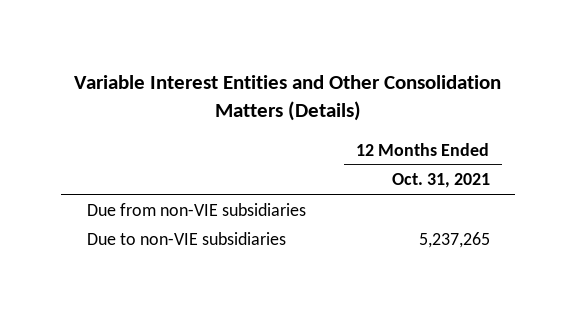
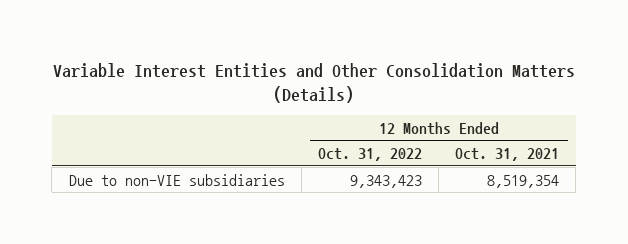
- | 12 Months Ended Oct. 31, 2021
+ | 12 Months Ended Oct. 31, 2022 | 12 Months Ended Oct. 31, 2021
- Due from non-VIE subsidiaries
- Due to non-VIE subsidiaries | 5,237,265
+ Due to non-VIE subsidiaries | 9,343,423 | 8,519,354

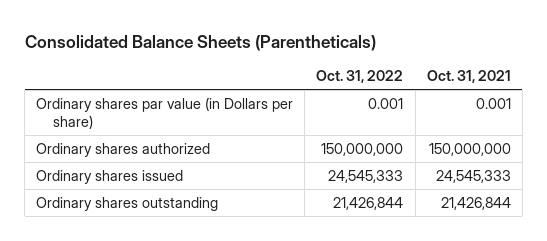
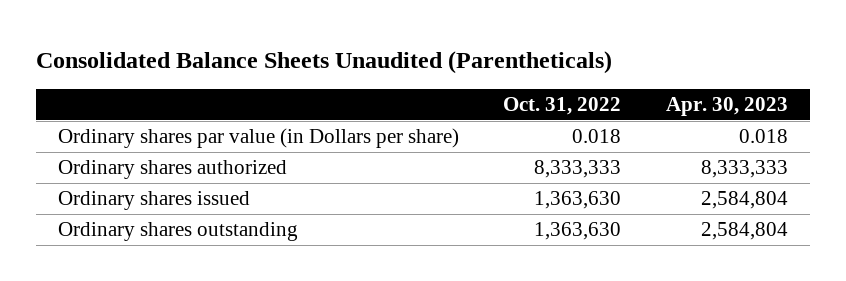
- Consolidated Balance Sheets (Parentheticals)
+ Consolidated Balance Sheets Unaudited (Parentheticals)
- | Oct. 31, 2022 | Oct. 31, 2021
+ | Oct. 31, 2022 | Apr. 30, 2023
- Ordinary shares par value (in Dollars per share) | 0.001 | 0.001
- Ordinary shares authorized | 150,000,000 | 150,000,000
- Ordinary shares issued | 24,545,333 | 24,545,333
- Ordinary shares outstanding | 21,426,844 | 21,426,844
+ Ordinary shares par value (in Dollars per share) | 0.018 | 0.018
+ Ordinary shares authorized | 8,333,333 | 8,333,333
+ Ordinary shares issued | 1,363,630 | 2,584,804
+ Ordinary shares outstanding | 1,363,630 | 2,584,804

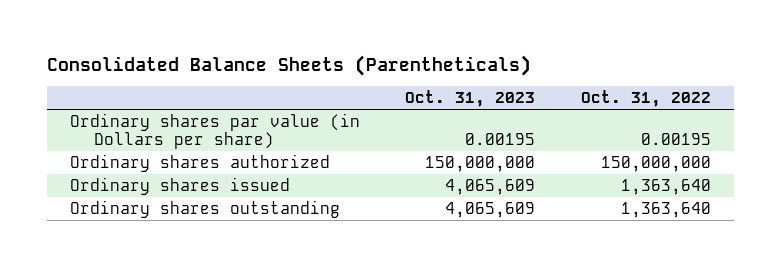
- Consolidated Balance Sheets Unaudited (Parentheticals)
+ Consolidated Balance Sheets (Parentheticals)
- | Oct. 31, 2022 | Apr. 30, 2023
+ | Oct. 31, 2023 | Oct. 31, 2022
- Ordinary shares par value (in Dollars per share) | 0.018 | 0.018
- Ordinary shares authorized | 8,333,333 | 8,333,333
- Ordinary shares issued | 1,363,630 | 2,584,804
- Ordinary shares outstanding | 1,363,630 | 2,584,804
+ Ordinary shares par value (in Dollars per share) | 0.00195 | 0.00195
+ Ordinary shares authorized | 150,000,000 | 150,000,000
+ Ordinary shares issued | 4,065,609 | 1,363,640
+ Ordinary shares outstanding | 4,065,609 | 1,363,640

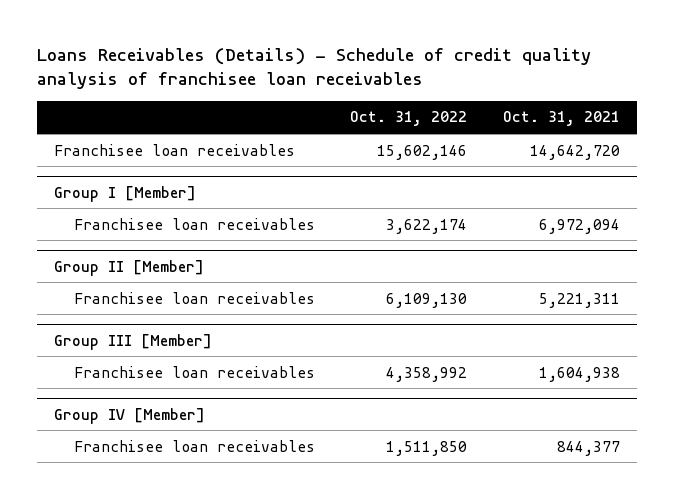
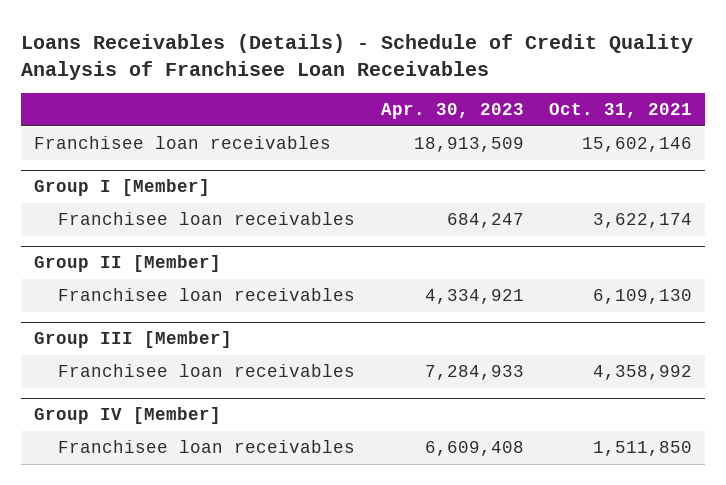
- Loans Receivables (Details) - Schedule of credit quality analysis of franchisee loan receivables
+ Loans Receivables (Details) - Schedule of Credit Quality Analysis of Franchisee Loan Receivables
- | Oct. 31, 2022 | Oct. 31, 2021
+ | Apr. 30, 2023 | Oct. 31, 2021
- Franchisee loan receivables | 15,602,146 | 14,642,720
+ Franchisee loan receivables | 18,913,509 | 15,602,146
@ Group I [Member]
- Franchisee loan receivables | 3,622,174 | 6,972,094
+ Franchisee loan receivables | 684,247 | 3,622,174
@ Group II [Member]
- Franchisee loan receivables | 6,109,130 | 5,221,311
+ Franchisee loan receivables | 4,334,921 | 6,109,130
@ Group III [Member]
- Franchisee loan receivables | 4,358,992 | 1,604,938
+ Franchisee loan receivables | 7,284,933 | 4,358,992
@ Group IV [Member]
- Franchisee loan receivables | 1,511,850 | 844,377
+ Franchisee loan receivables | 6,609,408 | 1,511,850

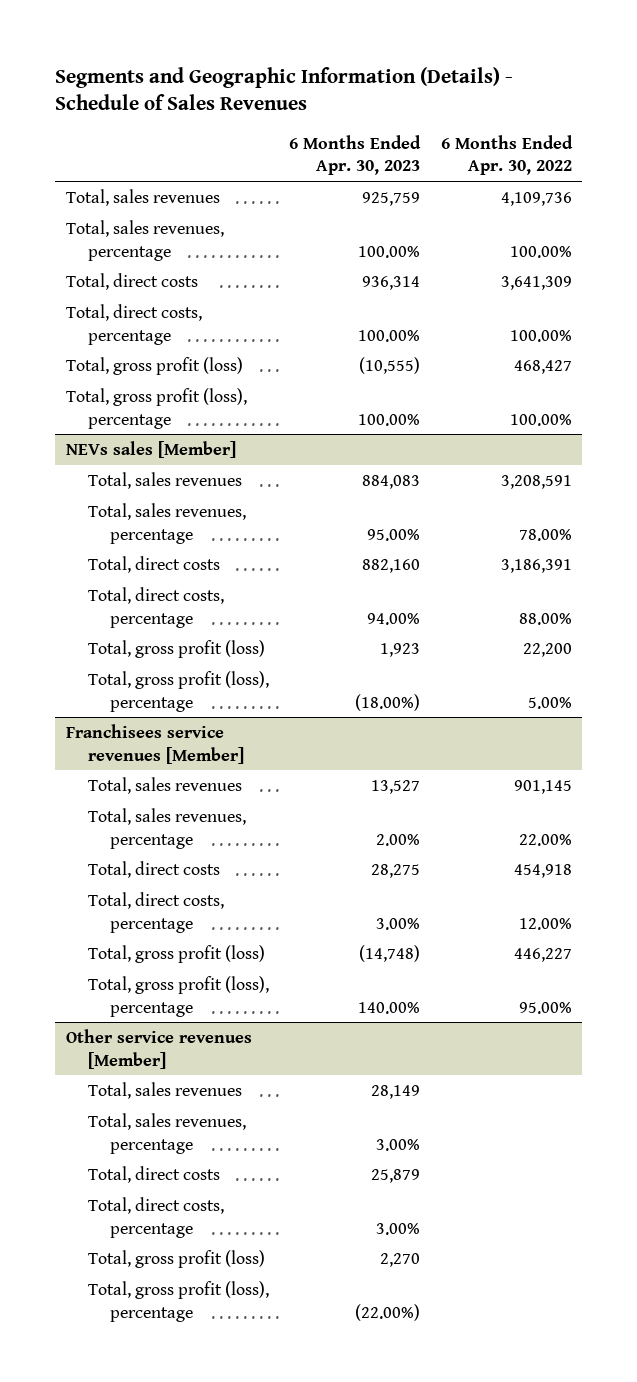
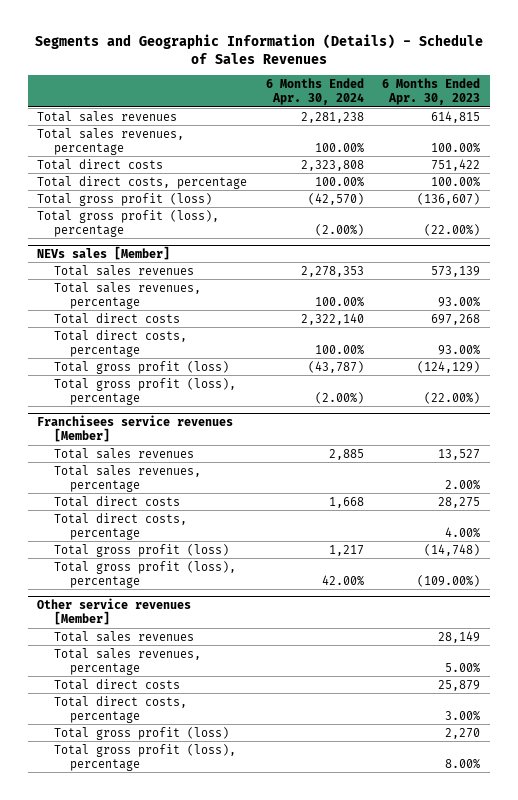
- | 6 Months Ended Apr. 30, 2023 | 6 Months Ended Apr. 30, 2022
+ | 6 Months Ended Apr. 30, 2024 | 6 Months Ended Apr. 30, 2023
- Total, sales revenues | 925,759 | 4,109,736
- Total, sales revenues, percentage | 100.00% | 100.00%
- Total, direct costs | 936,314 | 3,641,309
- Total, direct costs, percentage | 100.00% | 100.00%
- Total, gross profit (loss) | (10,555) | 468,427
- Total, gross profit (loss), percentage | 100.00% | 100.00%
+ Total sales revenues | 2,281,238 | 614,815
+ Total sales revenues, percentage | 100.00% | 100.00%
+ Total direct costs | 2,323,808 | 751,422
+ Total direct costs, percentage | 100.00% | 100.00%
+ Total gross profit (loss) | (42,570) | (136,607)
+ Total gross profit (loss), percentage | (2.00%) | (22.00%)
@ NEVs sales [Member]
- Total, sales revenues | 884,083 | 3,208,591
- Total, sales revenues, percentage | 95.00% | 78.00%
- Total, direct costs | 882,160 | 3,186,391
- Total, direct costs, percentage | 94.00% | 88.00%
- Total, gross profit (loss) | 1,923 | 22,200
- Total, gross profit (loss), percentage | (18.00%) | 5.00%
+ Total sales revenues | 2,278,353 | 573,139
+ Total sales revenues, percentage | 100.00% | 93.00%
+ Total direct costs | 2,322,140 | 697,268
+ Total direct costs, percentage | 100.00% | 93.00%
+ Total gross profit (loss) | (43,787) | (124,129)
+ Total gross profit (loss), percentage | (2.00%) | (22.00%)
@ Franchisees service revenues [Member]
- Total, sales revenues | 13,527 | 901,145
- Total, sales revenues, percentage | 2.00% | 22.00%
- Total, direct costs | 28,275 | 454,918
- Total, direct costs, percentage | 3.00% | 12.00%
- Total, gross profit (loss) | (14,748) | 446,227
- Total, gross profit (loss), percentage | 140.00% | 95.00%
+ Total sales revenues | 2,885 | 13,527
+ Total sales revenues, percentage | | 2.00%
+ Total direct costs | 1,668 | 28,275
+ Total direct costs, percentage | | 4.00%
+ Total gross profit (loss) | 1,217 | (14,748)
+ Total gross profit (loss), percentage | 42.00% | (109.00%)
@ Other service revenues [Member]
- Total, sales revenues | 28,149 |
- Total, sales revenues, percentage | 3.00% |
- Total, direct costs | 25,879 |
- Total, direct costs, percentage | 3.00% |
- Total, gross profit (loss) | 2,270 |
- Total, gross profit (loss), percentage | (22.00%) |
+ Total sales revenues | | 28,149
+ Total sales revenues, percentage | | 5.00%
+ Total direct costs | | 25,879
+ Total direct costs, percentage | | 3.00%
+ Total gross profit (loss) | | 2,270
+ Total gross profit (loss), percentage | | 8.00%

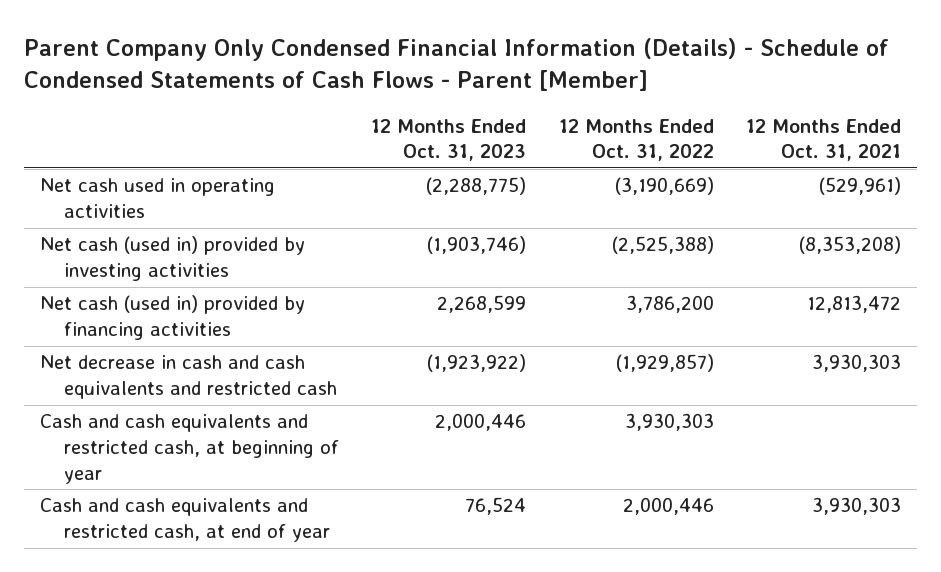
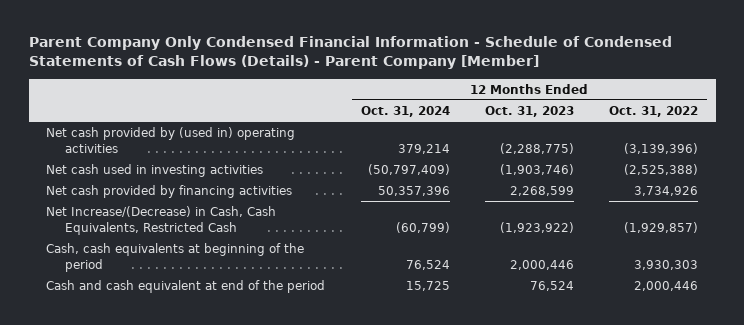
- Parent Company Only Condensed Financial Information (Details) - Schedule of Condensed Statements of Cash Flows - Parent [Member]
+ Parent Company Only Condensed Financial Information - Schedule of Condensed Statements of Cash Flows (Details) - Parent Company [Member]
- | 12 Months Ended Oct. 31, 2023 | 12 Months Ended Oct. 31, 2022 | 12 Months Ended Oct. 31, 2021
+ | 12 Months Ended Oct. 31, 2024 | 12 Months Ended Oct. 31, 2023 | 12 Months Ended Oct. 31, 2022
- Net cash used in operating activities | (2,288,775) | (3,190,669) | (529,961)
- Net cash (used in) provided by investing activities | (1,903,746) | (2,525,388) | (8,353,208)
- Net cash (used in) provided by financing activities | 2,268,599 | 3,786,200 | 12,813,472
- Net decrease in cash and cash equivalents and restricted cash | (1,923,922) | (1,929,857) | 3,930,303
- Cash and cash equivalents and restricted cash, at beginning of year | 2,000,446 | 3,930,303 |
- Cash and cash equivalents and restricted cash, at end of year | 76,524 | 2,000,446 | 3,930,303
+ Net cash provided by (used in) operating activities | 379,214 | (2,288,775) | (3,139,396)
+ Net cash used in investing activities | (50,797,409) | (1,903,746) | (2,525,388)
+ Net cash provided by financing activities | 50,357,396 | 2,268,599 | 3,734,926
+ Net Increase/(Decrease) in Cash, Cash Equivalents, Restricted Cash | (60,799) | (1,923,922) | (1,929,857)
+ Cash, cash equivalents at beginning of the period | 76,524 | 2,000,446 | 3,930,303
+ Cash and cash equivalent at end of the period | 15,725 | 76,524 | 2,000,446

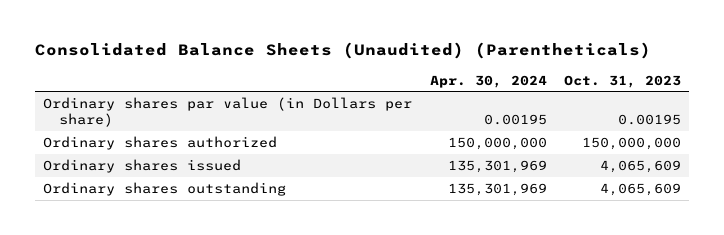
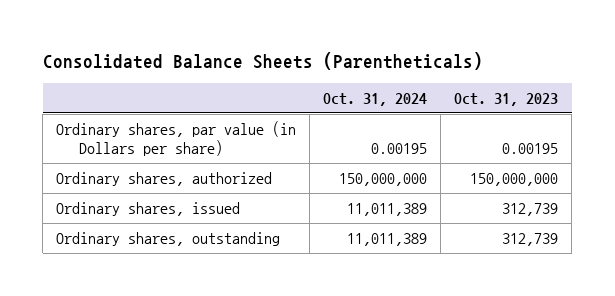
- Consolidated Balance Sheets (Unaudited) (Parentheticals)
+ Consolidated Balance Sheets (Parentheticals)
- | Apr. 30, 2024 | Oct. 31, 2023
+ | Oct. 31, 2024 | Oct. 31, 2023
- Ordinary shares par value (in Dollars per share) | 0.00195 | 0.00195
- Ordinary shares authorized | 150,000,000 | 150,000,000
- Ordinary shares issued | 135,301,969 | 4,065,609
- Ordinary shares outstanding | 135,301,969 | 4,065,609
+ Ordinary shares, par value (in Dollars per share) | 0.00195 | 0.00195
+ Ordinary shares, authorized | 150,000,000 | 150,000,000
+ Ordinary shares, issued | 11,011,389 | 312,739
+ Ordinary shares, outstanding | 11,011,389 | 312,739

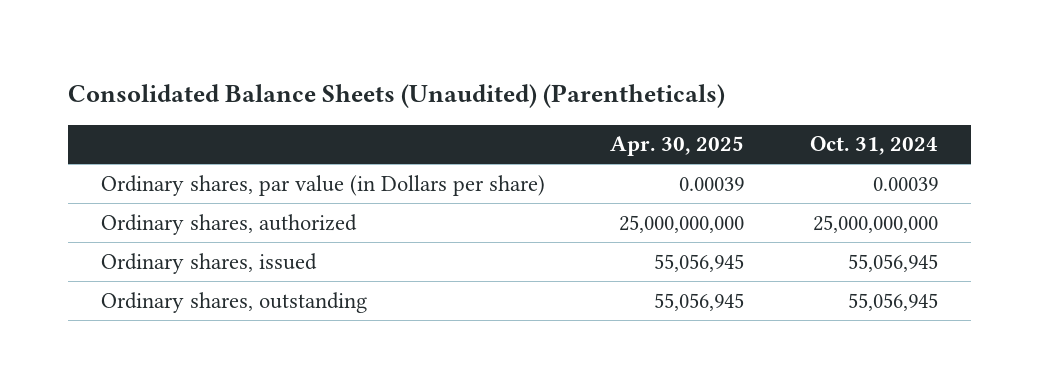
- Consolidated Balance Sheets (Parentheticals)
+ Consolidated Balance Sheets (Unaudited) (Parentheticals)
- | Oct. 31, 2024 | Oct. 31, 2023
+ | Apr. 30, 2025 | Oct. 31, 2024
- Ordinary shares, par value (in Dollars per share) | 0.00195 | 0.00195
- Ordinary shares, authorized | 150,000,000 | 150,000,000
- Ordinary shares, issued | 11,011,389 | 312,739
- Ordinary shares, outstanding | 11,011,389 | 312,739
+ Ordinary shares, par value (in Dollars per share) | 0.00039 | 0.00039
+ Ordinary shares, authorized | 25,000,000,000 | 25,000,000,000
+ Ordinary shares, issued | 55,056,945 | 55,056,945
+ Ordinary shares, outstanding | 55,056,945 | 55,056,945

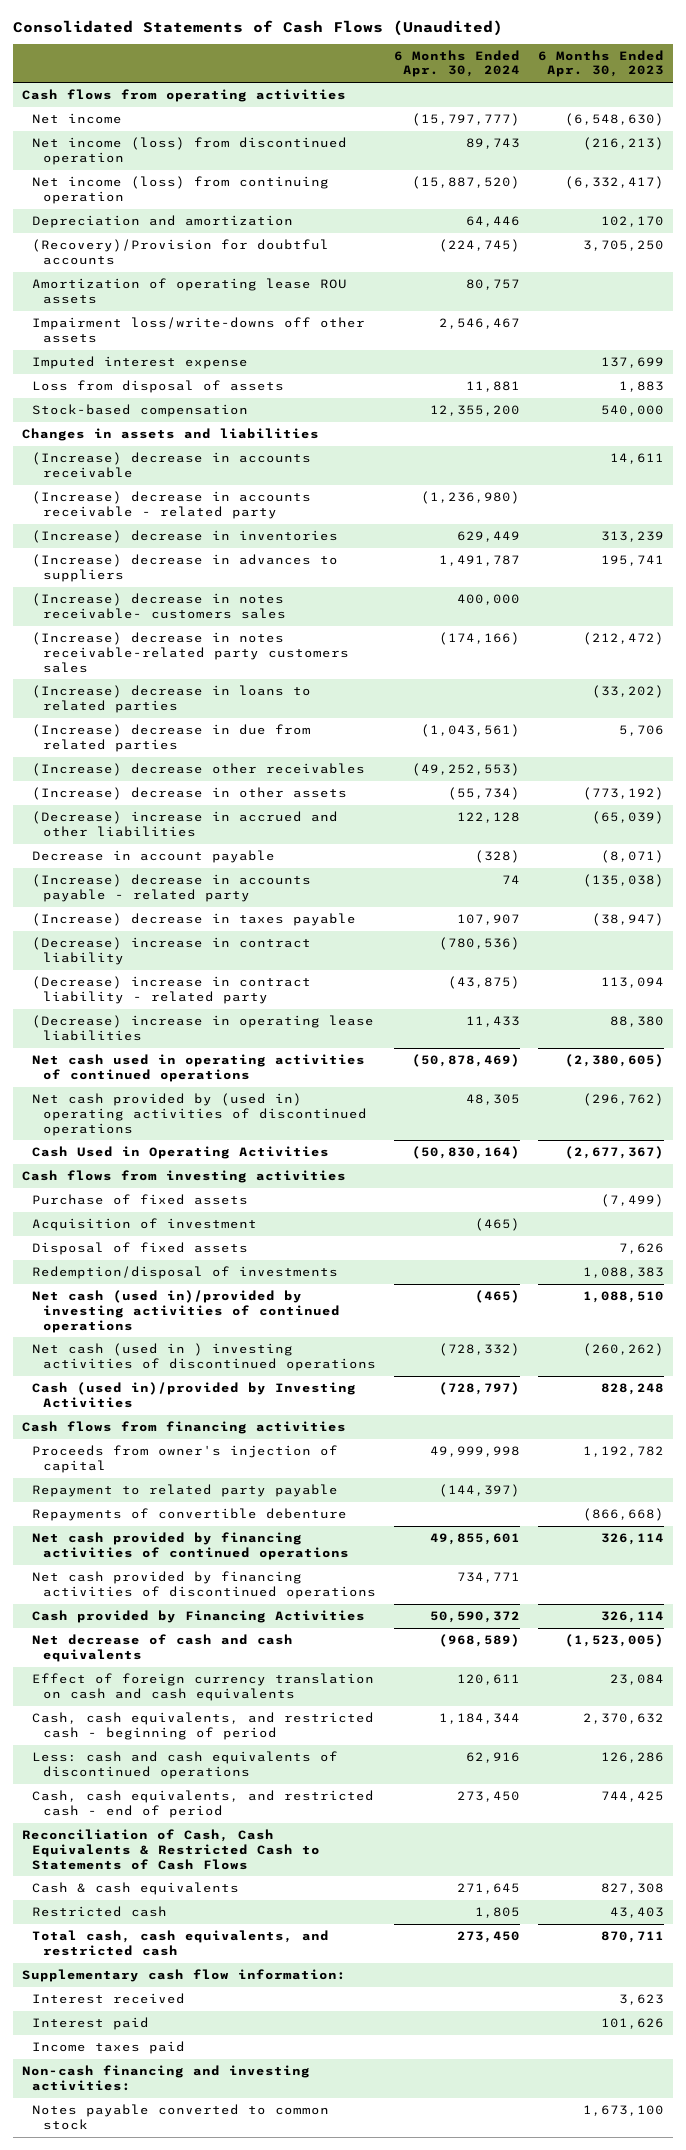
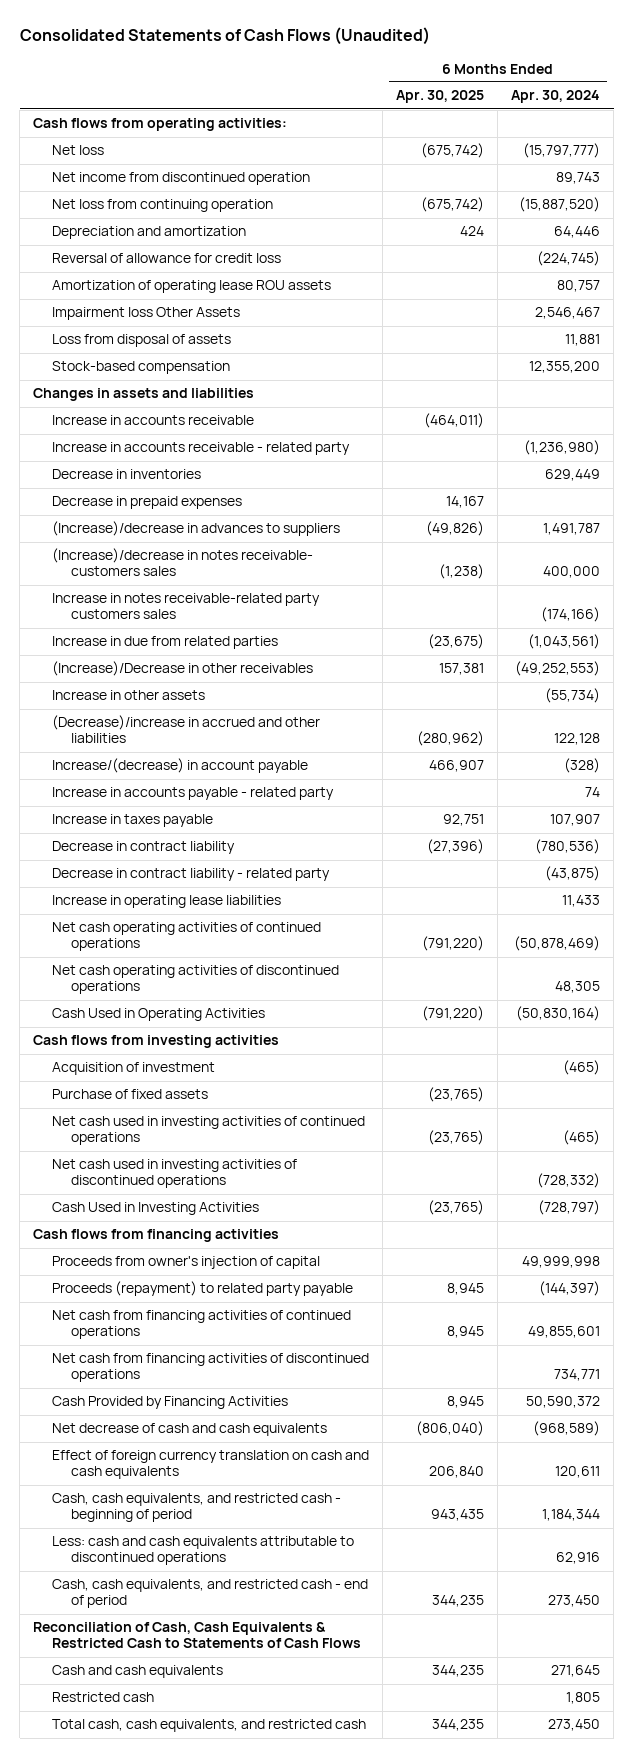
- | 6 Months Ended Apr. 30, 2024 | 6 Months Ended Apr. 30, 2023
+ | 6 Months Ended Apr. 30, 2025 | 6 Months Ended Apr. 30, 2024
- Cash flows from operating activities
- Net income | (15,797,777) | (6,548,630)
- Net income (loss) from discontinued operation | 89,743 | (216,213)
- Net income (loss) from continuing operation | (15,887,520) | (6,332,417)
+ Cash flows from operating activities:
+ Net loss | (675,742) | (15,797,777)
+ Net income from discontinued operation | | 89,743
+ Net loss from continuing operation | (675,742) | (15,887,520)
- (Recovery)/Provision for doubtful accounts | (224,745) | 3,705,250
+ Reversal of allowance for credit loss | | (224,745)
- Impairment loss/write-downs off other assets | 2,546,467 |
- Imputed interest expense | | 137,699
+ Impairment loss Other Assets | | 2,546,467
- (Increase) decrease in accounts receivable | | 14,611
- (Increase) decrease in accounts receivable - related party | (1,236,980) |
- (Increase) decrease in inventories | 629,449 | 313,239
- (Increase) decrease in advances to suppliers | 1,491,787 | 195,741
- (Increase) decrease in notes receivable- customers sales | 400,000 |
- (Increase) decrease in notes receivable-related party customers sales | (174,166) | (212,472)
- (Increase) decrease in loans to related parties | | (33,202)
- (Increase) decrease in due from related parties | (1,043,561) | 5,706
- (Increase) decrease other receivables | (49,252,553) |
- (Increase) decrease in other assets | (55,734) | (773,192)
- (Decrease) increase in accrued and other liabilities | 122,128 | (65,039)
- Decrease in account payable | (328) | (8,071)
- (Increase) decrease in accounts payable - related party | 74 | (135,038)
- (Increase) decrease in taxes payable | 107,907 | (38,947)
- (Decrease) increase in contract liability | (780,536) |
- (Decrease) increase in contract liability - related party | (43,875) | 113,094
- (Decrease) increase in operating lease liabilities | 11,433 | 88,380
- Net cash used in operating activities of continued operations | (50,878,469) | (2,380,605)
- Net cash provided by (used in) operating activities of discontinued operations | 48,305 | (296,762)
+ Increase in accounts receivable | (464,011) |
+ Increase in accounts receivable - related party | | (1,236,980)
+ Decrease in inventories | | 629,449
+ Decrease in prepaid expenses | 14,167 |
+ (Increase)/decrease in advances to suppliers | (49,826) | 1,491,787
+ (Increase)/decrease in notes receivable- customers sales | (1,238) | 400,000
+ Increase in notes receivable-related party customers sales | | (174,166)
+ Increase in due from related parties | (23,675) | (1,043,561)
+ (Increase)/Decrease in other receivables | 157,381 | (49,252,553)
+ Increase in other assets | | (55,734)
+ (Decrease)/increase in accrued and other liabilities | (280,962) | 122,128
+ Increase/(decrease) in account payable | 466,907 | (328)
+ Increase in accounts payable - related party | | 74
+ Increase in taxes payable | 92,751 | 107,907
+ Decrease in contract liability | (27,396) | (780,536)
+ Decrease in contract liability - related party | | (43,875)
+ Increase in operating lease liabilities | | 11,433
+ Net cash operating activities of continued operations | (791,220) | (50,878,469)
+ Net cash operating activities of discontinued operations | | 48,305
- Disposal of fixed assets | | 7,626
- Redemption/disposal of investments | | 1,088,383
- Net cash (used in)/provided by investing activities of continued operations | (465) | 1,088,510
- Net cash (used in ) investing activities of discontinued operations | (728,332) | (260,262)
- Cash (used in)/provided by Investing Activities | (728,797) | 828,248
moved down: Purchase of fixed assets | (23,765) |
+ Net cash used in investing activities of continued operations | (23,765) | (465)
+ Net cash used in investing activities of discontinued operations | | (728,332)
+ Cash Used in Investing Activities | (23,765) | (728,797)
- Repayment to related party payable | (144,397) |
- Repayments of convertible debenture | | (866,668)
- Net cash provided by financing activities of continued operations | 49,855,601 | 326,114
- Net cash provided by financing activities of discontinued operations | 734,771 |
- Cash provided by Financing Activities | 50,590,372 | 326,114
+ Proceeds (repayment) to related party payable | 8,945 | (144,397)
+ Net cash from financing activities of continued operations | 8,945 | 49,855,601
+ Net cash from financing activities of discontinued operations | | 734,771
+ Cash Provided by Financing Activities | 8,945 | 50,590,372
- Less: cash and cash equivalents of discontinued operations | 62,916 | 126,286
+ Less: cash and cash equivalents attributable to discontinued operations | | 62,916
- Cash & cash equivalents | 271,645 | 827,308
+ Cash and cash equivalents | 344,235 | 271,645
- Supplementary cash flow information:
- Interest received | | 3,623
- Interest paid | | 101,626
- Income taxes paid
- Non-cash financing and investing activities:
- Notes payable converted to common stock | | 1,673,100

